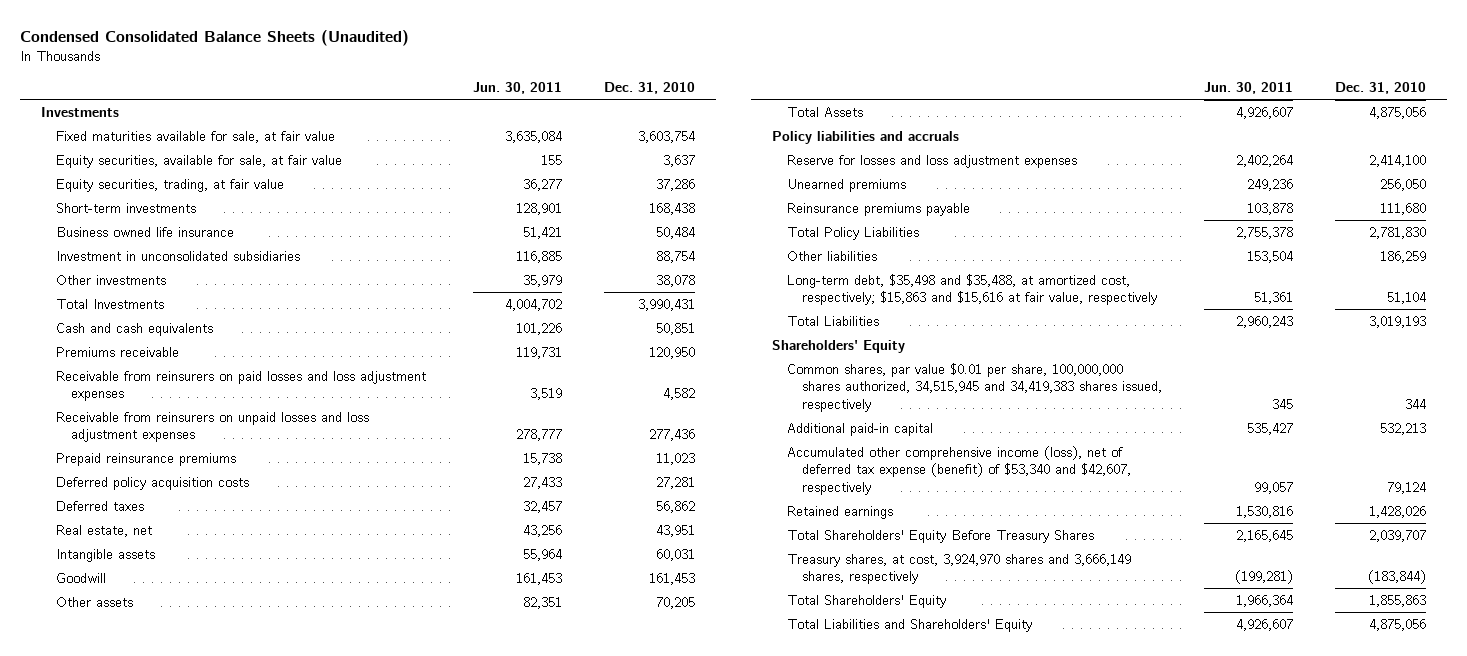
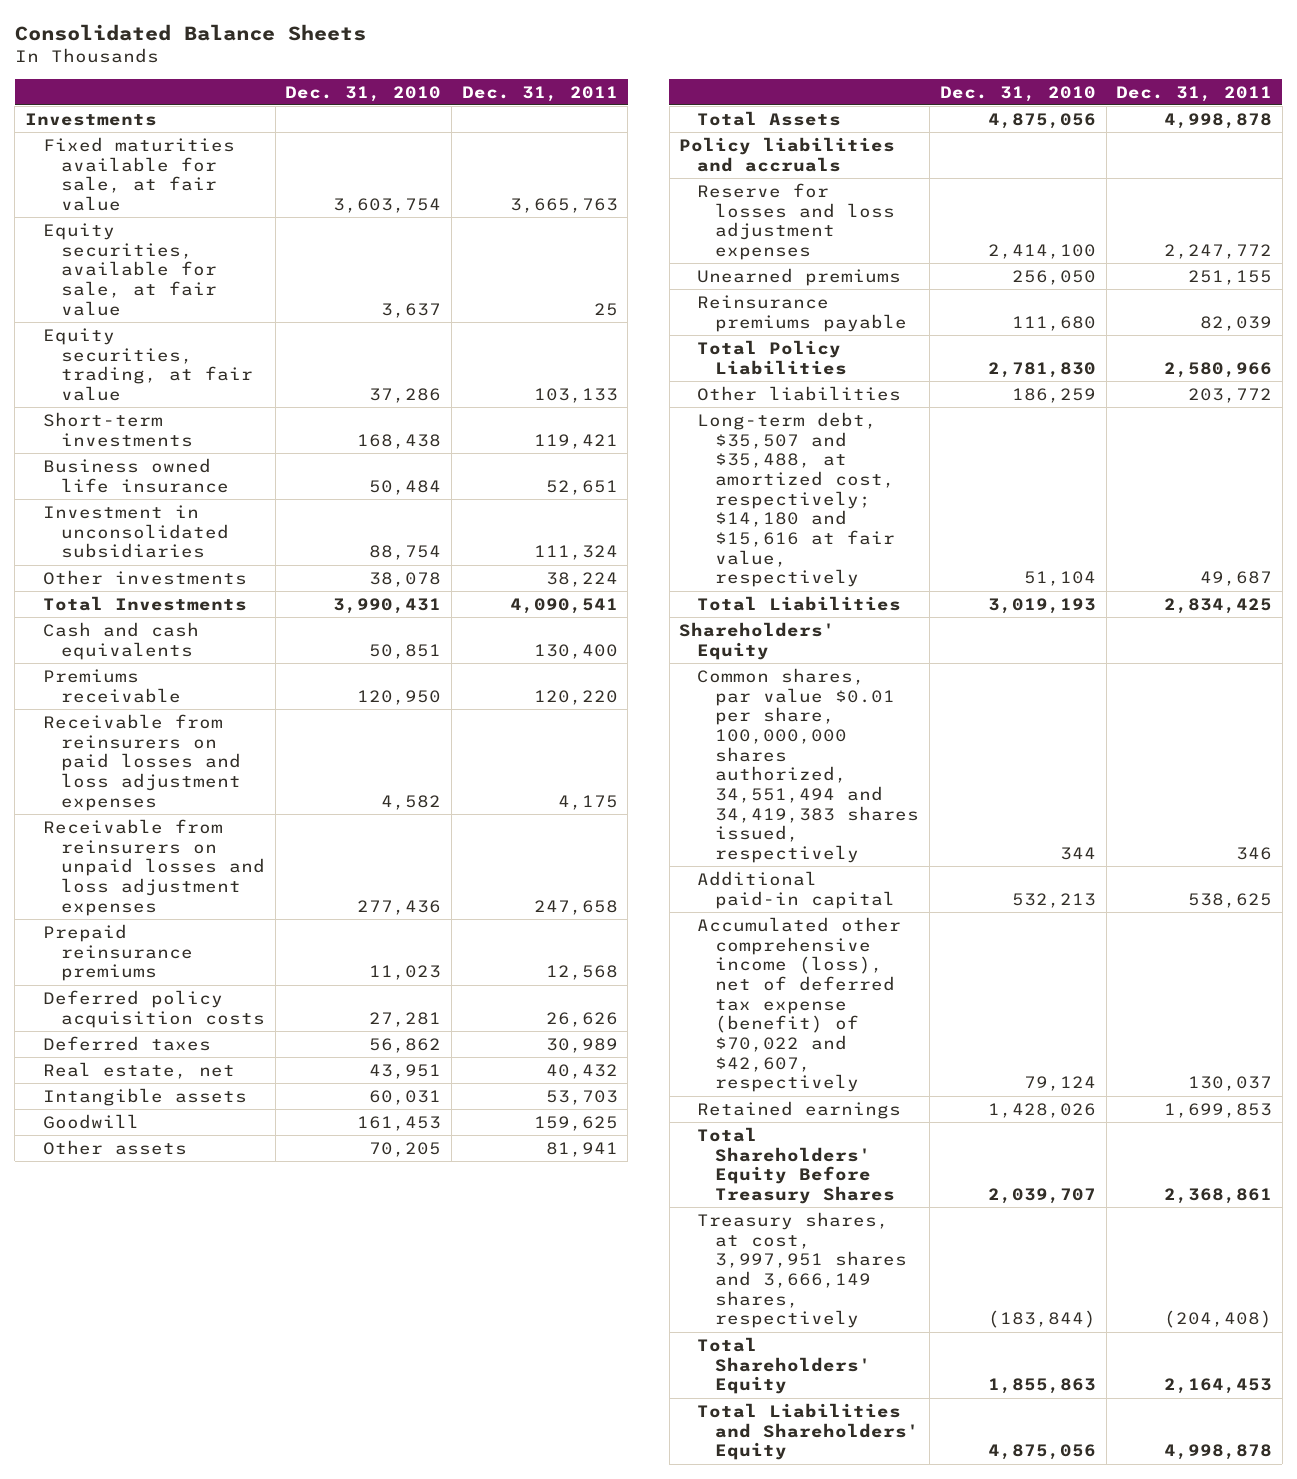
- Condensed Consolidated Balance Sheets (Unaudited)
+ Consolidated Balance Sheets
- | Jun. 30, 2011 | Dec. 31, 2010
+ | Dec. 31, 2010 | Dec. 31, 2011
- Long-term debt, $35,498 and $35,488, at amortized cost, respectively; $15,863 and $15,616 at fair value, respectively | 51,361 | 51,104
+ Long-term debt, $35,507 and $35,488, at amortized cost, respectively; $14,180 and $15,616 at fair value, respectively | 51,104 | 49,687
- Common shares, par value $0.01 per share, 100,000,000 shares authorized, 34,515,945 and 34,419,383 shares issued, respectively | 345 | 344
+ Common shares, par value $0.01 per share, 100,000,000 shares authorized, 34,551,494 and 34,419,383 shares issued, respectively | 344 | 346
- Accumulated other comprehensive income (loss), net of deferred tax expense (benefit) of $53,340 and $42,607, respectively | 99,057 | 79,124
+ Accumulated other comprehensive income (loss), net of deferred tax expense (benefit) of $70,022 and $42,607, respectively | 79,124 | 130,037
- Treasury shares, at cost, 3,924,970 shares and 3,666,149 shares, respectively | (199,281) | (183,844)
+ Treasury shares, at cost, 3,997,951 shares and 3,666,149 shares, respectively | (183,844) | (204,408)

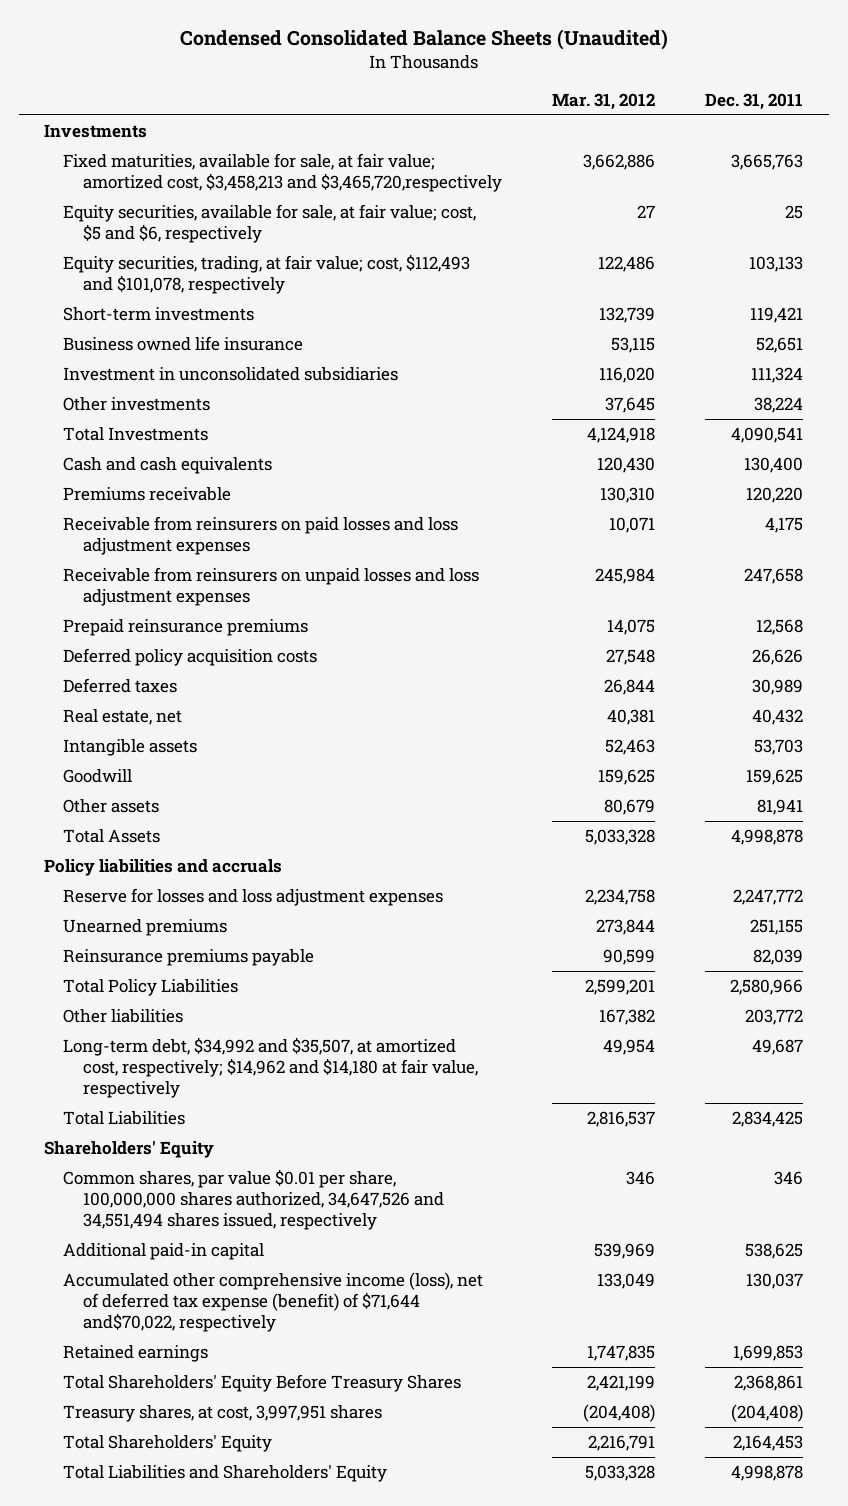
- Consolidated Balance Sheets
+ Condensed Consolidated Balance Sheets (Unaudited)
- | Dec. 31, 2010 | Dec. 31, 2011
+ | Mar. 31, 2012 | Dec. 31, 2011
- Fixed maturities available for sale, at fair value | 3,603,754 | 3,665,763
- Equity securities, available for sale, at fair value | 3,637 | 25
- Equity securities, trading, at fair value | 37,286 | 103,133
+ Fixed maturities, available for sale, at fair value; amortized cost, $3,458,213 and $3,465,720,respectively | 3,662,886 | 3,665,763
+ Equity securities, available for sale, at fair value; cost, $5 and $6, respectively | 27 | 25
+ Equity securities, trading, at fair value; cost, $112,493 and $101,078, respectively | 122,486 | 103,133
- Long-term debt, $35,507 and $35,488, at amortized cost, respectively; $14,180 and $15,616 at fair value, respectively | 51,104 | 49,687
+ Long-term debt, $34,992 and $35,507, at amortized cost, respectively; $14,962 and $14,180 at fair value, respectively | 49,954 | 49,687
- Common shares, par value $0.01 per share, 100,000,000 shares authorized, 34,551,494 and 34,419,383 shares issued, respectively | 344 | 346
+ Common shares, par value $0.01 per share, 100,000,000 shares authorized, 34,647,526 and 34,551,494 shares issued, respectively | 346 | 346
- Accumulated other comprehensive income (loss), net of deferred tax expense (benefit) of $70,022 and $42,607, respectively | 79,124 | 130,037
+ Accumulated other comprehensive income (loss), net of deferred tax expense (benefit) of $71,644 and$70,022, respectively | 133,049 | 130,037
- Treasury shares, at cost, 3,997,951 shares and 3,666,149 shares, respectively | (183,844) | (204,408)
+ Treasury shares, at cost, 3,997,951 shares | (204,408) | (204,408)

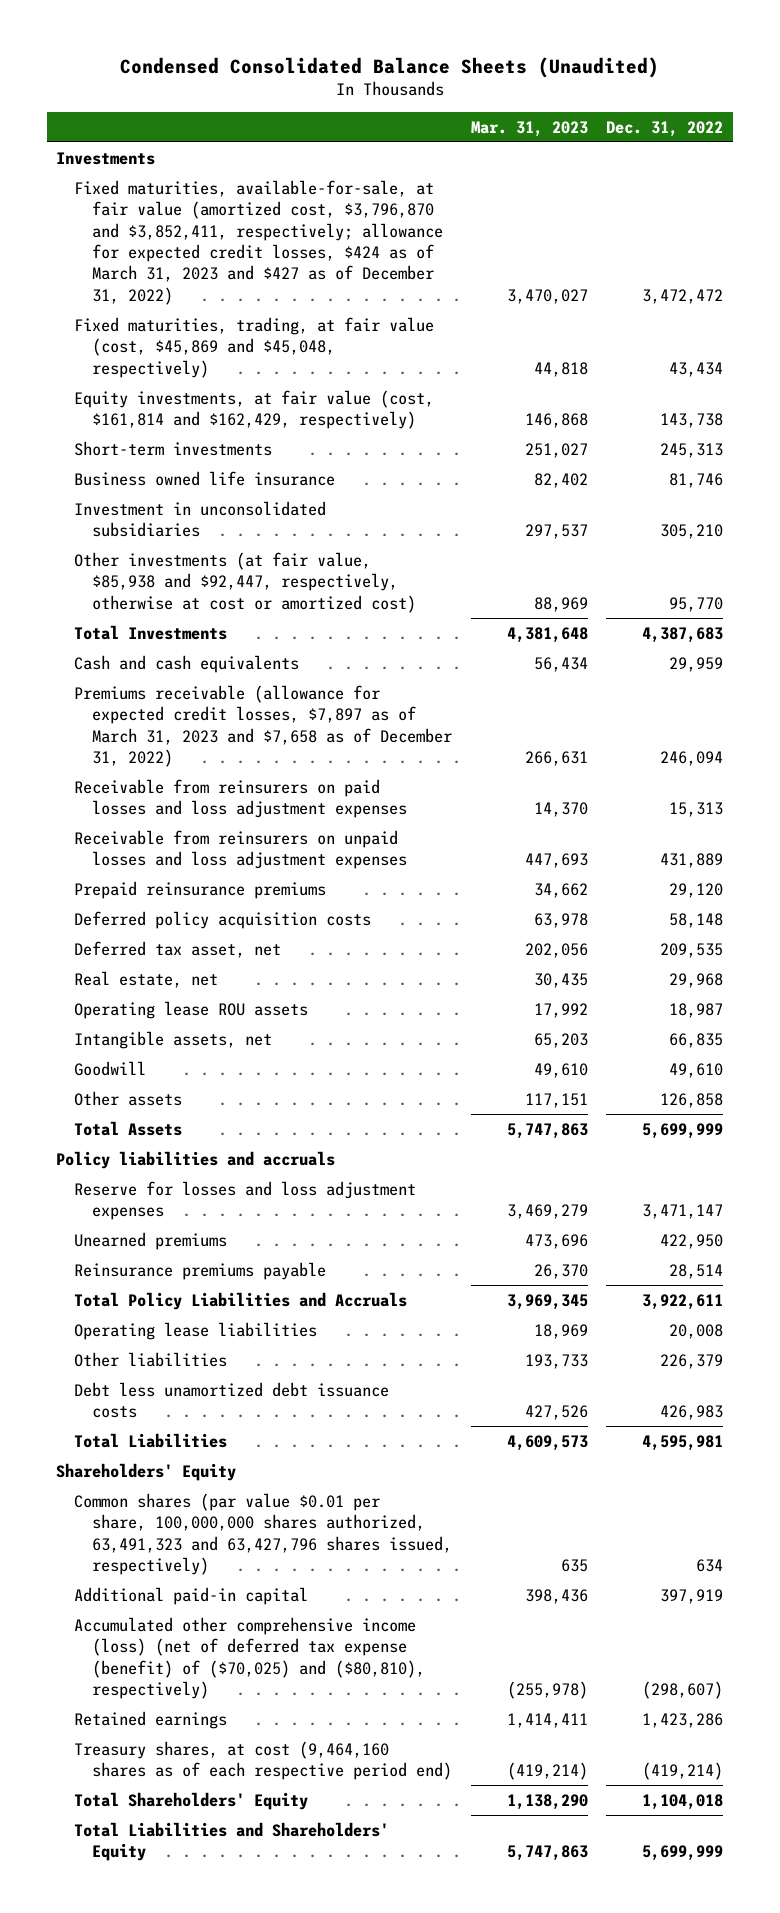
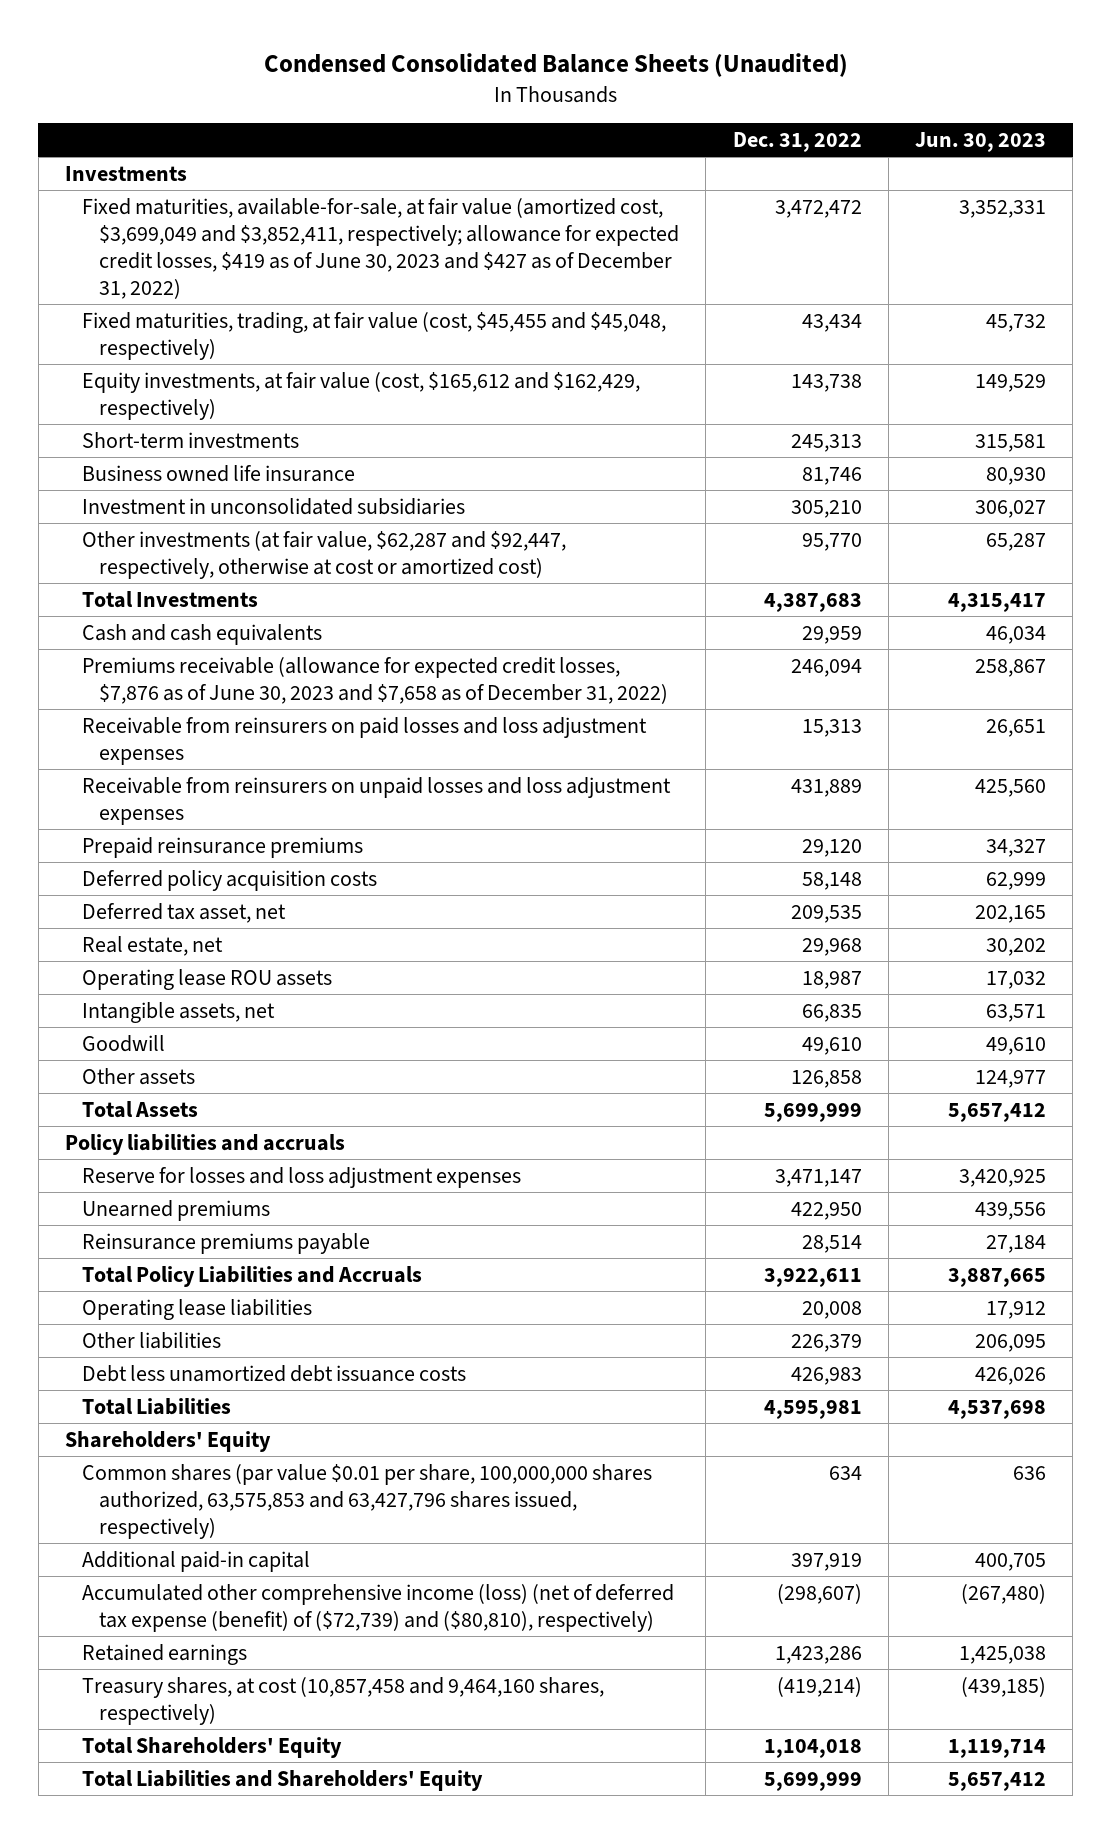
- | Mar. 31, 2023 | Dec. 31, 2022
+ | Dec. 31, 2022 | Jun. 30, 2023
- Fixed maturities, available-for-sale, at fair value (amortized cost, $3,796,870 and $3,852,411, respectively; allowance for expected credit losses, $424 as of March 31, 2023 and $427 as of December 31, 2022) | 3,470,027 | 3,472,472
- Fixed maturities, trading, at fair value (cost, $45,869 and $45,048, respectively) | 44,818 | 43,434
- Equity investments, at fair value (cost, $161,814 and $162,429, respectively) | 146,868 | 143,738
+ Fixed maturities, available-for-sale, at fair value (amortized cost, $3,699,049 and $3,852,411, respectively; allowance for expected credit losses, $419 as of June 30, 2023 and $427 as of December 31, 2022) | 3,472,472 | 3,352,331
+ Fixed maturities, trading, at fair value (cost, $45,455 and $45,048, respectively) | 43,434 | 45,732
+ Equity investments, at fair value (cost, $165,612 and $162,429, respectively) | 143,738 | 149,529
- Other investments (at fair value, $85,938 and $92,447, respectively, otherwise at cost or amortized cost) | 88,969 | 95,770
+ Other investments (at fair value, $62,287 and $92,447, respectively, otherwise at cost or amortized cost) | 95,770 | 65,287
- Premiums receivable (allowance for expected credit losses, $7,897 as of March 31, 2023 and $7,658 as of December 31, 2022) | 266,631 | 246,094
+ Premiums receivable (allowance for expected credit losses, $7,876 as of June 30, 2023 and $7,658 as of December 31, 2022) | 246,094 | 258,867
- Common shares (par value $0.01 per share, 100,000,000 shares authorized, 63,491,323 and 63,427,796 shares issued, respectively) | 635 | 634
+ Common shares (par value $0.01 per share, 100,000,000 shares authorized, 63,575,853 and 63,427,796 shares issued, respectively) | 634 | 636
- Accumulated other comprehensive income (loss) (net of deferred tax expense (benefit) of ($70,025) and ($80,810), respectively) | (255,978) | (298,607)
+ Accumulated other comprehensive income (loss) (net of deferred tax expense (benefit) of ($72,739) and ($80,810), respectively) | (298,607) | (267,480)
- Treasury shares, at cost (9,464,160 shares as of each respective period end) | (419,214) | (419,214)
+ Treasury shares, at cost (10,857,458 and 9,464,160 shares, respectively) | (419,214) | (439,185)

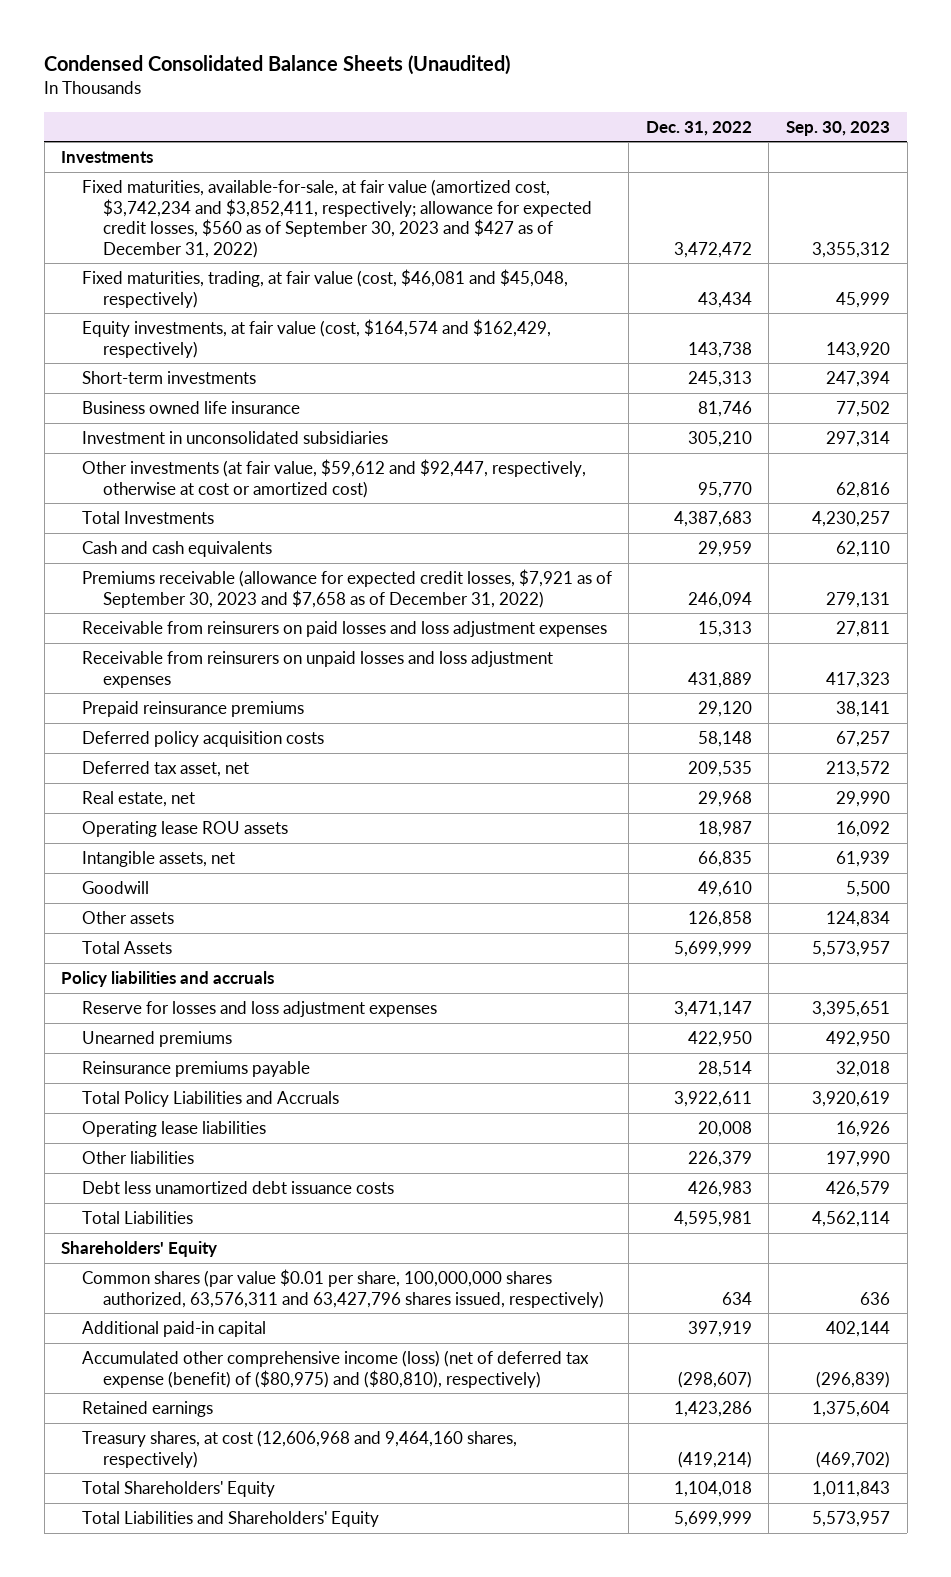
- | Dec. 31, 2022 | Jun. 30, 2023
+ | Dec. 31, 2022 | Sep. 30, 2023
- Fixed maturities, available-for-sale, at fair value (amortized cost, $3,699,049 and $3,852,411, respectively; allowance for expected credit losses, $419 as of June 30, 2023 and $427 as of December 31, 2022) | 3,472,472 | 3,352,331
- Fixed maturities, trading, at fair value (cost, $45,455 and $45,048, respectively) | 43,434 | 45,732
- Equity investments, at fair value (cost, $165,612 and $162,429, respectively) | 143,738 | 149,529
+ Fixed maturities, available-for-sale, at fair value (amortized cost, $3,742,234 and $3,852,411, respectively; allowance for expected credit losses, $560 as of September 30, 2023 and $427 as of December 31, 2022) | 3,472,472 | 3,355,312
+ Fixed maturities, trading, at fair value (cost, $46,081 and $45,048, respectively) | 43,434 | 45,999
+ Equity investments, at fair value (cost, $164,574 and $162,429, respectively) | 143,738 | 143,920
- Other investments (at fair value, $62,287 and $92,447, respectively, otherwise at cost or amortized cost) | 95,770 | 65,287
+ Other investments (at fair value, $59,612 and $92,447, respectively, otherwise at cost or amortized cost) | 95,770 | 62,816
- Premiums receivable (allowance for expected credit losses, $7,876 as of June 30, 2023 and $7,658 as of December 31, 2022) | 246,094 | 258,867
+ Premiums receivable (allowance for expected credit losses, $7,921 as of September 30, 2023 and $7,658 as of December 31, 2022) | 246,094 | 279,131
- Common shares (par value $0.01 per share, 100,000,000 shares authorized, 63,575,853 and 63,427,796 shares issued, respectively) | 634 | 636
+ Common shares (par value $0.01 per share, 100,000,000 shares authorized, 63,576,311 and 63,427,796 shares issued, respectively) | 634 | 636
- Accumulated other comprehensive income (loss) (net of deferred tax expense (benefit) of ($72,739) and ($80,810), respectively) | (298,607) | (267,480)
+ Accumulated other comprehensive income (loss) (net of deferred tax expense (benefit) of ($80,975) and ($80,810), respectively) | (298,607) | (296,839)
- Treasury shares, at cost (10,857,458 and 9,464,160 shares, respectively) | (419,214) | (439,185)
+ Treasury shares, at cost (12,606,968 and 9,464,160 shares, respectively) | (419,214) | (469,702)

